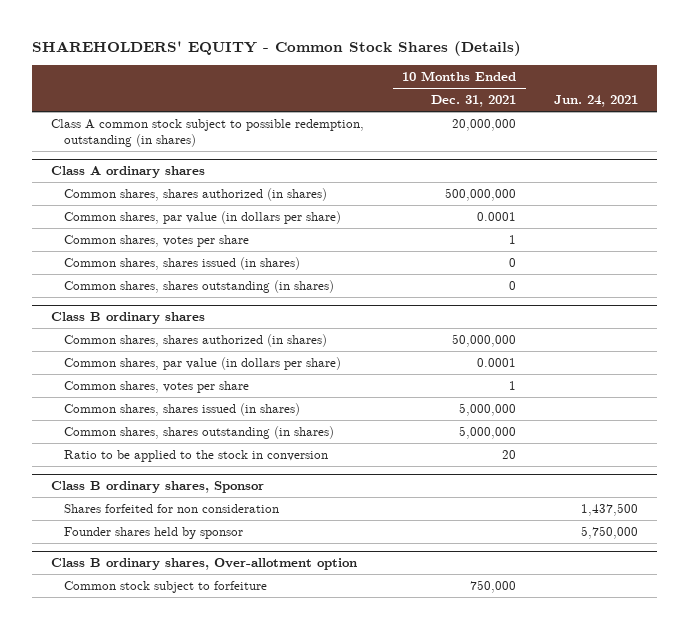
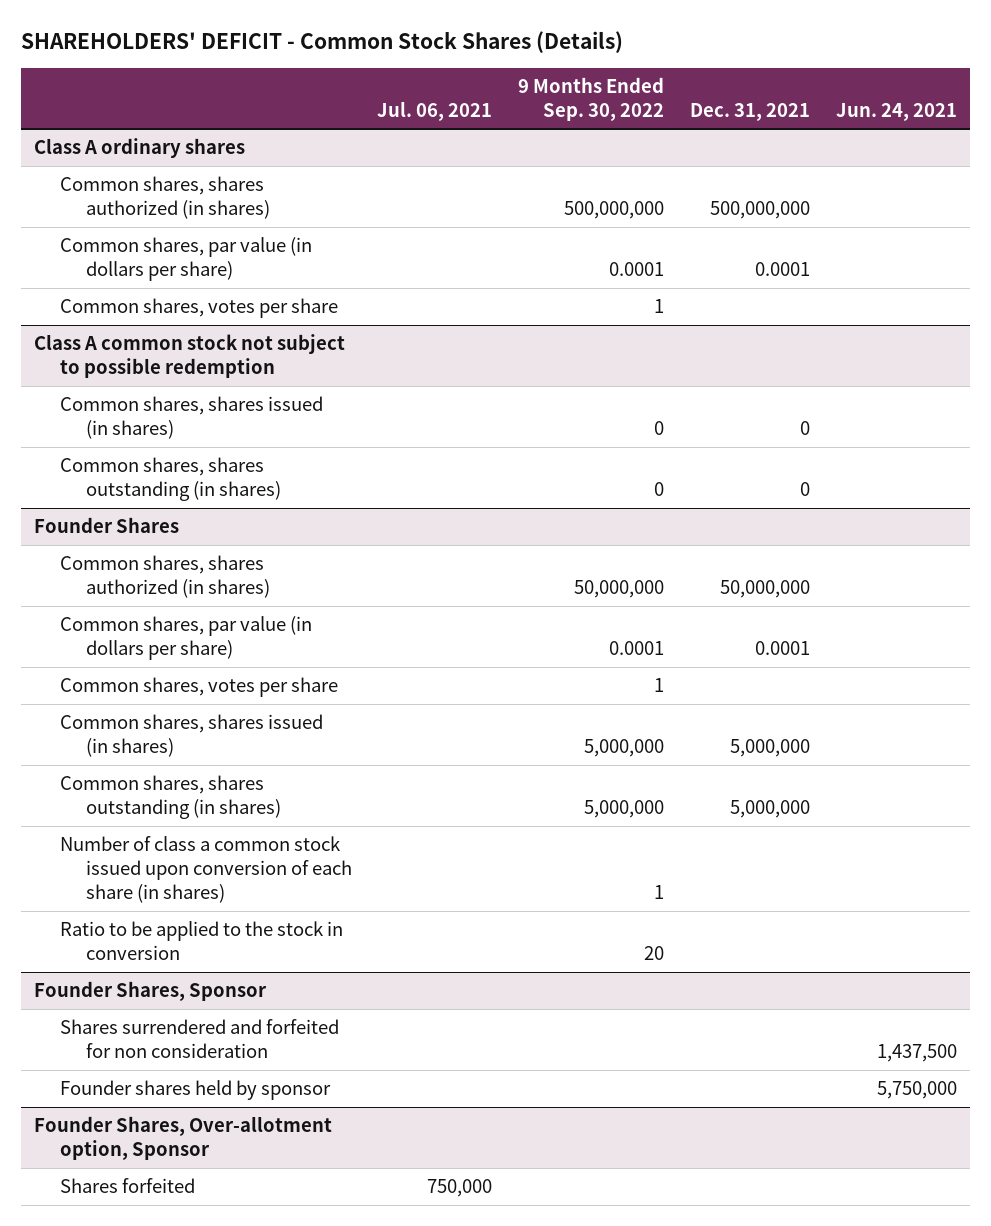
- SHAREHOLDERS' EQUITY - Common Stock Shares (Details)
+ SHAREHOLDERS' DEFICIT - Common Stock Shares (Details)
- | 10 Months Ended Dec. 31, 2021 | Jun. 24, 2021
+ | Jul. 06, 2021 | 9 Months Ended Sep. 30, 2022 | Dec. 31, 2021 | Jun. 24, 2021
- Class A common stock subject to possible redemption, outstanding (in shares) | 20,000,000 |
@ Class A ordinary shares
- Common shares, shares issued (in shares) | 0 |
- Common shares, shares outstanding (in shares) | 0 |
- Class B ordinary shares
- Common shares, shares authorized (in shares) | 50,000,000 |
- Common shares, par value (in dollars per share) | 0.0001 |
- Common shares, votes per share | 1 |
- Common shares, shares issued (in shares) | 5,000,000 |
- Common shares, shares outstanding (in shares) | 5,000,000 |
- Ratio to be applied to the stock in conversion | 20 |
- Class B ordinary shares, Sponsor
- Shares forfeited for non consideration | | 1,437,500
+ Class A common stock not subject to possible redemption
+ Common shares, shares issued (in shares) | | 0 | 0 |
+ Common shares, shares outstanding (in shares) | | 0 | 0 |
+ Founder Shares
+ Common shares, shares authorized (in shares) | | 50,000,000 | 50,000,000 |
+ Common shares, par value (in dollars per share) | | 0.0001 | 0.0001 |
+ Common shares, votes per share | | 1 | |
+ Common shares, shares issued (in shares) | | 5,000,000 | 5,000,000 |
+ Common shares, shares outstanding (in shares) | | 5,000,000 | 5,000,000 |
+ Number of class a common stock issued upon conversion of each share (in shares) | | 1 | |
+ Ratio to be applied to the stock in conversion | | 20 | |
+ Founder Shares, Sponsor
+ Shares surrendered and forfeited for non consideration | | | | 1,437,500
- Class B ordinary shares, Over-allotment option
- Common stock subject to forfeiture | 750,000 |
+ Founder Shares, Over-allotment option, Sponsor
+ Shares forfeited | 750,000 | | |

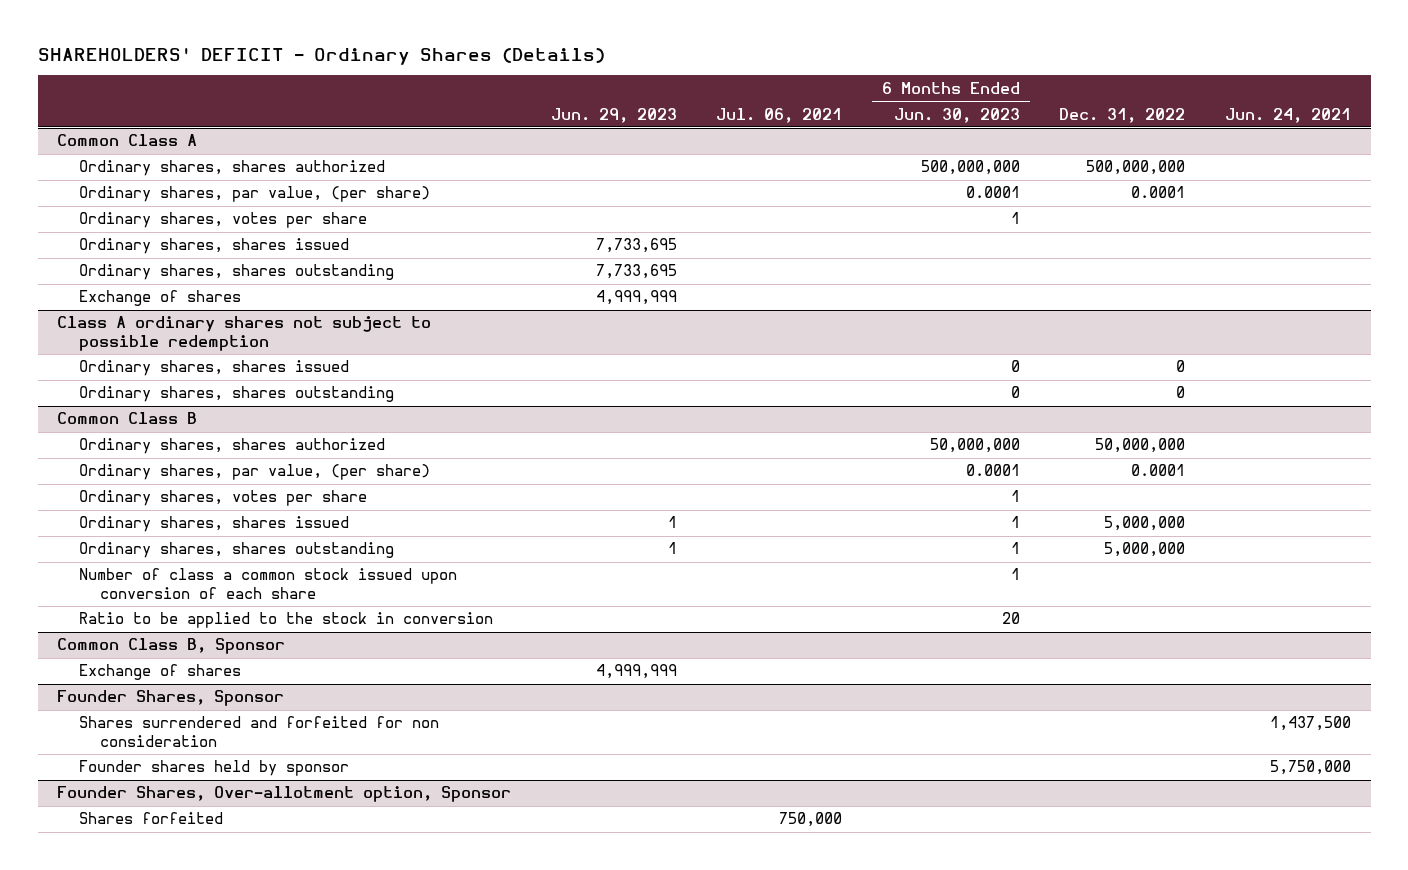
- SHAREHOLDERS' DEFICIT - Common Stock Shares (Details)
+ SHAREHOLDERS' DEFICIT - Ordinary Shares (Details)
- | Jul. 06, 2021 | 9 Months Ended Sep. 30, 2022 | Dec. 31, 2021 | Jun. 24, 2021
+ | Jun. 29, 2023 | Jul. 06, 2021 | 6 Months Ended Jun. 30, 2023 | Dec. 31, 2022 | Jun. 24, 2021
- Class A ordinary shares
- Common shares, shares authorized (in shares) | | 500,000,000 | 500,000,000 |
- Common shares, par value (in dollars per share) | | 0.0001 | 0.0001 |
- Common shares, votes per share | | 1 | |
- Class A common stock not subject to possible redemption
- Common shares, shares issued (in shares) | | 0 | 0 |
- Common shares, shares outstanding (in shares) | | 0 | 0 |
- Founder Shares
- Common shares, shares authorized (in shares) | | 50,000,000 | 50,000,000 |
- Common shares, par value (in dollars per share) | | 0.0001 | 0.0001 |
- Common shares, votes per share | | 1 | |
- Common shares, shares issued (in shares) | | 5,000,000 | 5,000,000 |
- Common shares, shares outstanding (in shares) | | 5,000,000 | 5,000,000 |
- Number of class a common stock issued upon conversion of each share (in shares) | | 1 | |
- Ratio to be applied to the stock in conversion | | 20 | |
+ Common Class A
+ Ordinary shares, shares authorized | | | 500,000,000 | 500,000,000 |
+ Ordinary shares, par value, (per share) | | | 0.0001 | 0.0001 |
+ Ordinary shares, votes per share | | | 1 | |
+ Ordinary shares, shares issued | 7,733,695 | | | |
+ Ordinary shares, shares outstanding | 7,733,695 | | | |
+ Exchange of shares | 4,999,999 | | | |
+ Class A ordinary shares not subject to possible redemption
+ Ordinary shares, shares issued | | | 0 | 0 |
+ Ordinary shares, shares outstanding | | | 0 | 0 |
+ Common Class B
+ Ordinary shares, shares authorized | | | 50,000,000 | 50,000,000 |
+ Ordinary shares, par value, (per share) | | | 0.0001 | 0.0001 |
+ Ordinary shares, votes per share | | | 1 | |
+ Ordinary shares, shares issued | 1 | | 1 | 5,000,000 |
+ Ordinary shares, shares outstanding | 1 | | 1 | 5,000,000 |
+ Number of class a common stock issued upon conversion of each share | | | 1 | |
+ Ratio to be applied to the stock in conversion | | | 20 | |
+ Common Class B, Sponsor
+ Exchange of shares | 4,999,999 | | | |

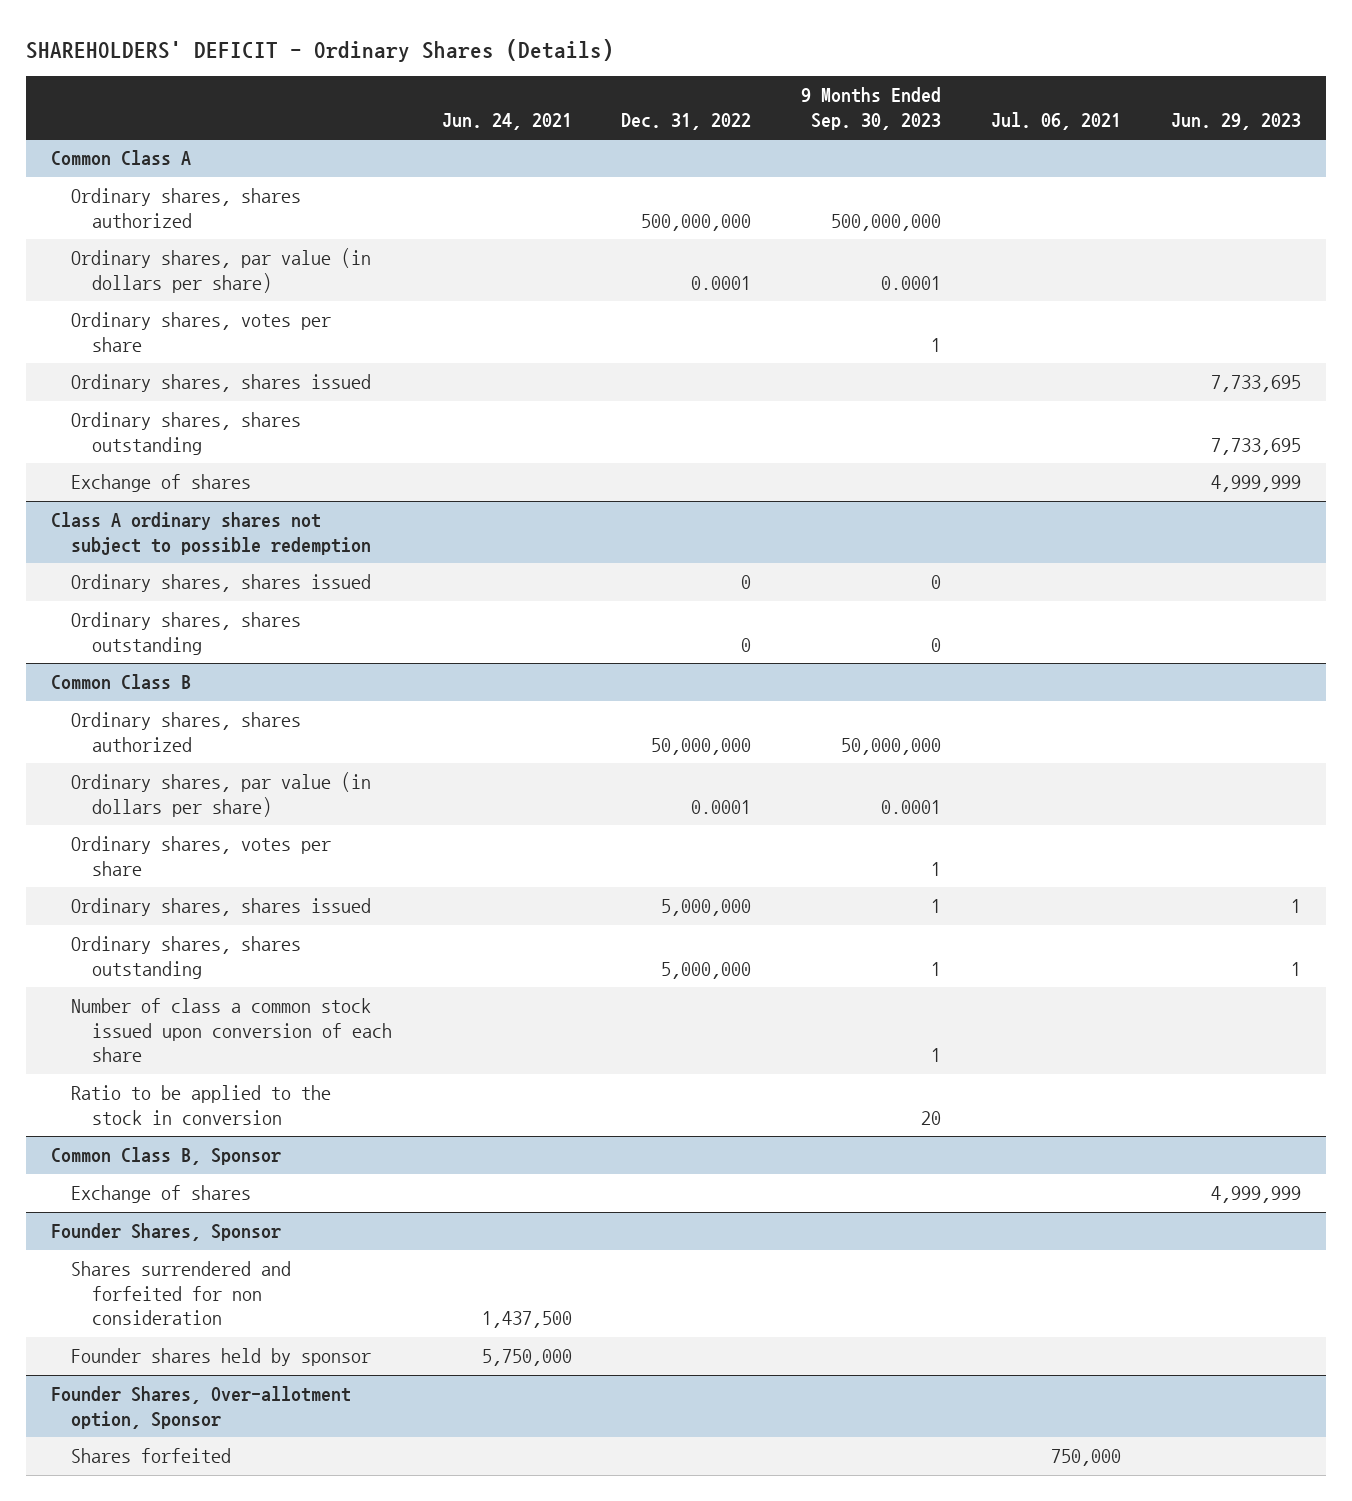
- | Jun. 29, 2023 | Jul. 06, 2021 | 6 Months Ended Jun. 30, 2023 | Dec. 31, 2022 | Jun. 24, 2021
+ | Jun. 24, 2021 | Dec. 31, 2022 | 9 Months Ended Sep. 30, 2023 | Jul. 06, 2021 | Jun. 29, 2023
@ Common Class A
- Ordinary shares, par value, (per share) | | | 0.0001 | 0.0001 |
+ Ordinary shares, par value (in dollars per share) | | 0.0001 | 0.0001 | |
@ Common Class B
- Ordinary shares, par value, (per share) | | | 0.0001 | 0.0001 |
+ Ordinary shares, par value (in dollars per share) | | 0.0001 | 0.0001 | |

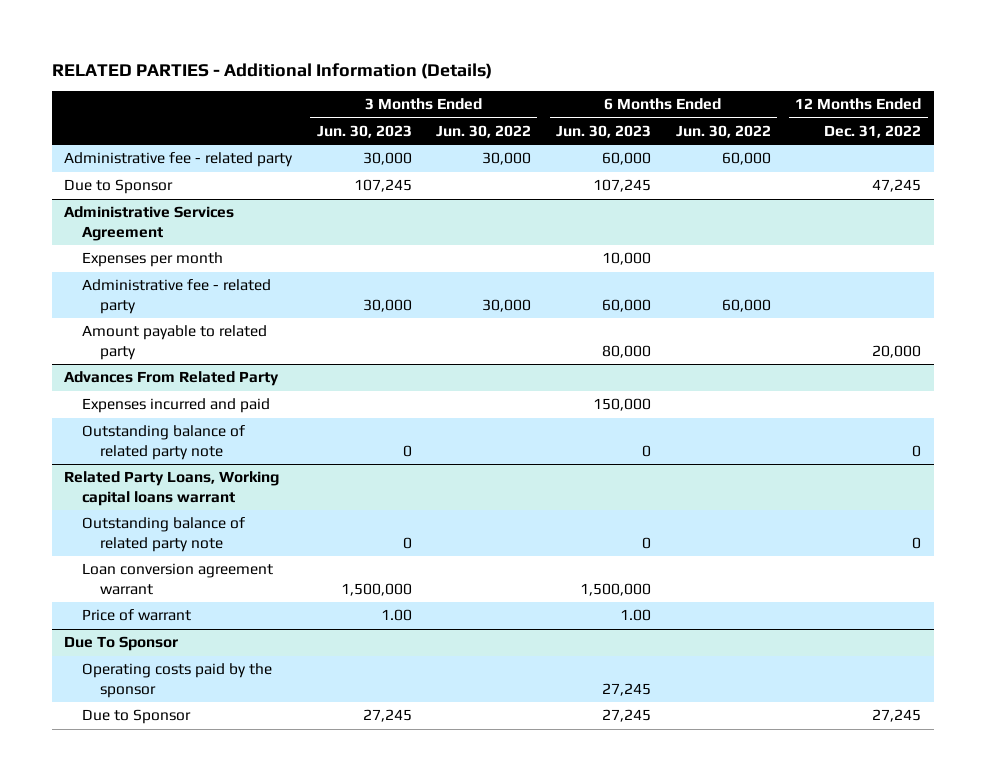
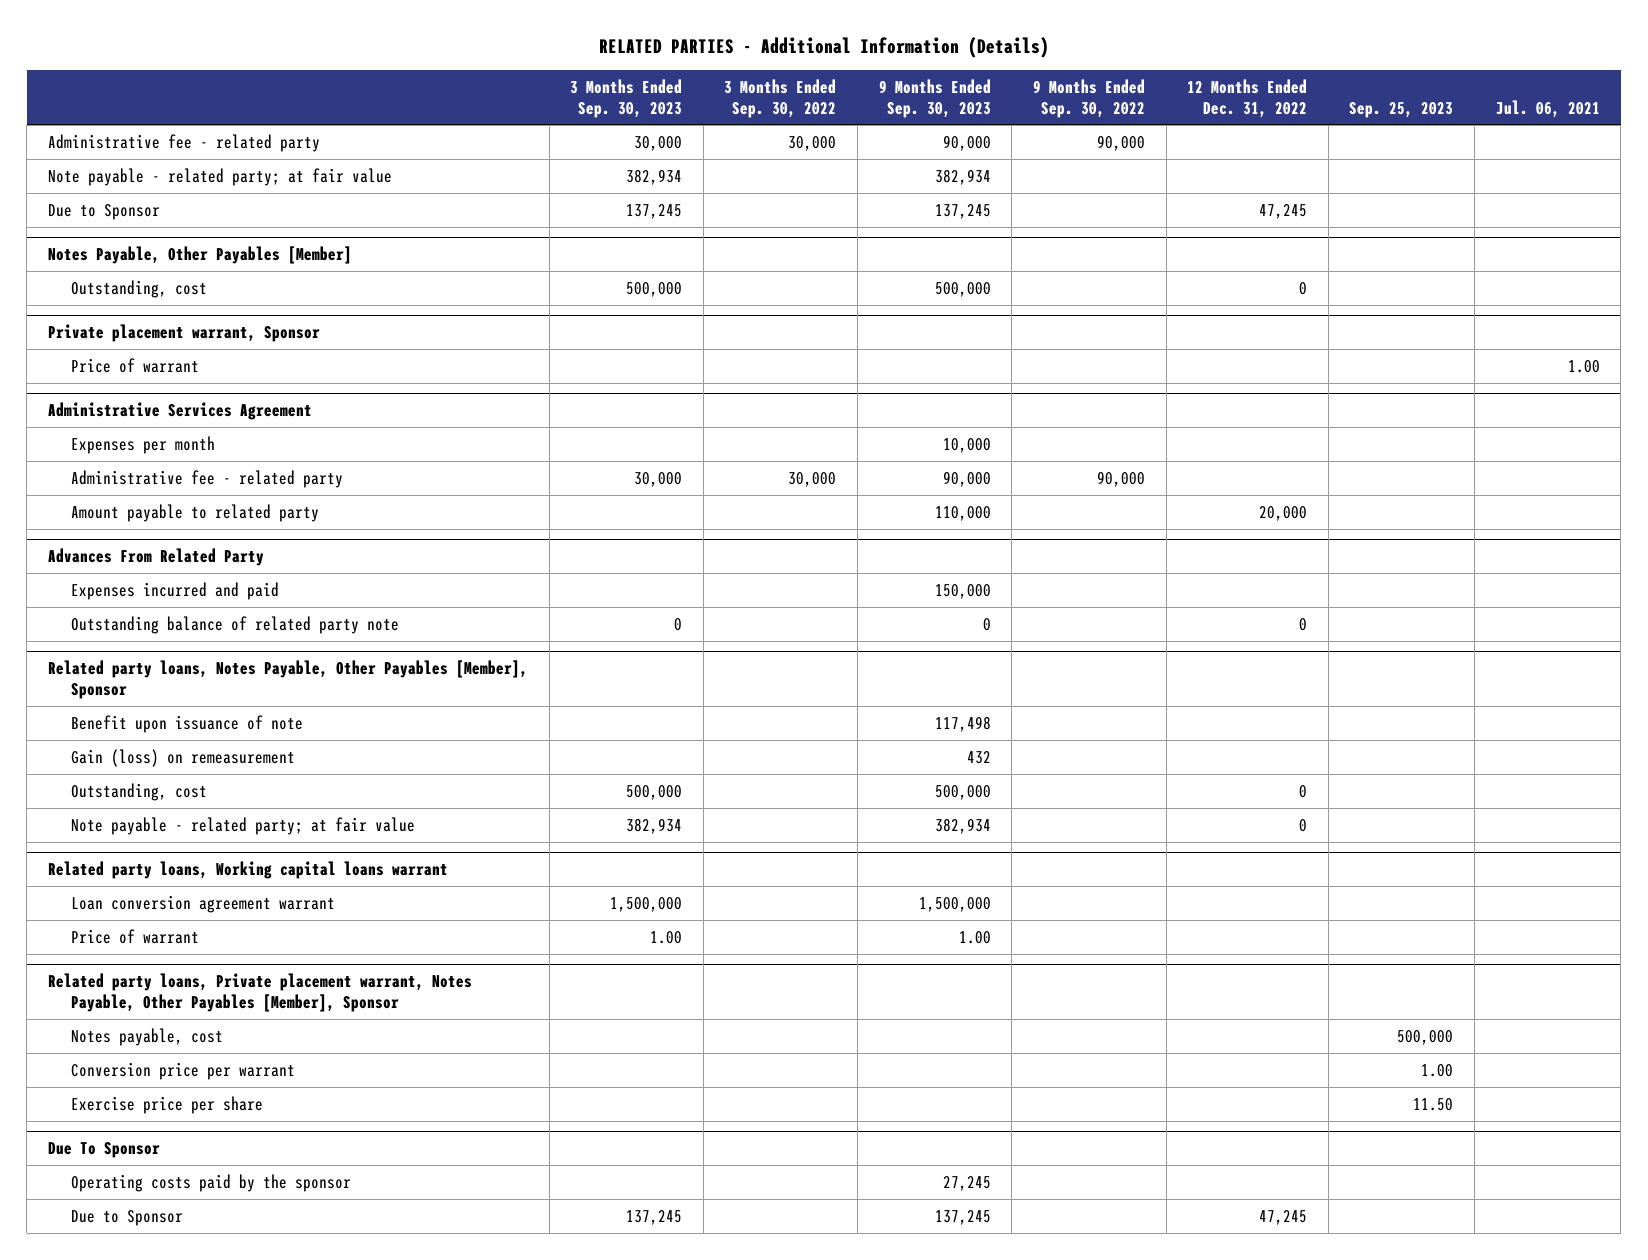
- | 3 Months Ended Jun. 30, 2023 | 3 Months Ended Jun. 30, 2022 | 6 Months Ended Jun. 30, 2023 | 6 Months Ended Jun. 30, 2022 | 12 Months Ended Dec. 31, 2022
+ | 3 Months Ended Sep. 30, 2023 | 3 Months Ended Sep. 30, 2022 | 9 Months Ended Sep. 30, 2023 | 9 Months Ended Sep. 30, 2022 | 12 Months Ended Dec. 31, 2022 | Sep. 25, 2023 | Jul. 06, 2021
+ Note payable - related party; at fair value | 382,934 | | 382,934 | | | |
+ Notes Payable, Other Payables [Member]
+ Outstanding, cost | 500,000 | | 500,000 | | 0 | |
+ Private placement warrant, Sponsor
+ Price of warrant | | | | | | | 1.00
- Related Party Loans, Working capital loans warrant
- Outstanding balance of related party note | 0 | | 0 | | 0
+ Related party loans, Notes Payable, Other Payables [Member], Sponsor
+ Benefit upon issuance of note | | | 117,498 | | | |
+ Gain (loss) on remeasurement | | | 432 | | | |
+ Outstanding, cost | 500,000 | | 500,000 | | 0 | |
+ Note payable - related party; at fair value | 382,934 | | 382,934 | | 0 | |
+ Related party loans, Working capital loans warrant
+ Related party loans, Private placement warrant, Notes Payable, Other Payables [Member], Sponsor
+ Notes payable, cost | | | | | | 500,000 |
+ Conversion price per warrant | | | | | | 1.00 |
+ Exercise price per share | | | | | | 11.50 |
@ Due To Sponsor
- Due to Sponsor | 27,245 | | 27,245 | | 27,245
+ Due to Sponsor | 137,245 | | 137,245 | | 47,245 | |

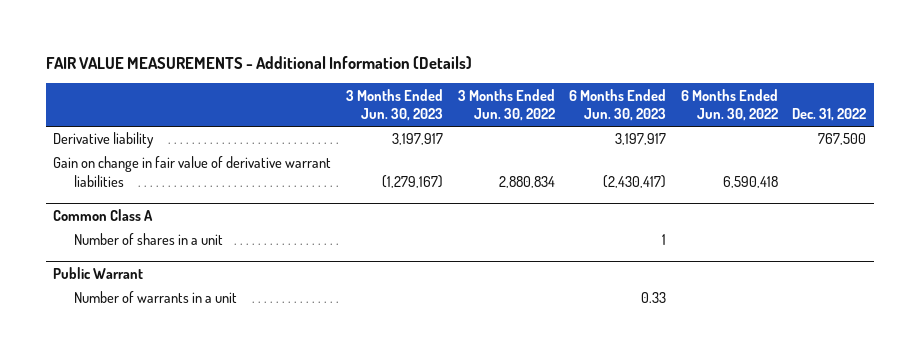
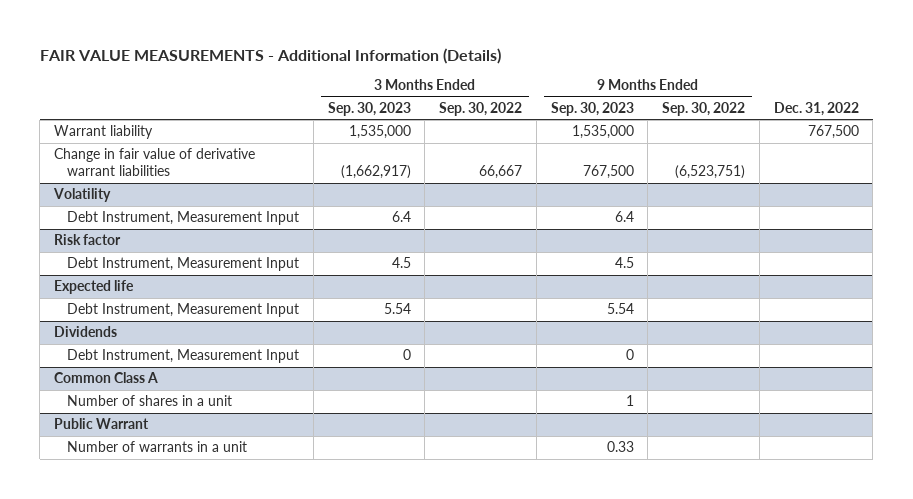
- | 3 Months Ended Jun. 30, 2023 | 3 Months Ended Jun. 30, 2022 | 6 Months Ended Jun. 30, 2023 | 6 Months Ended Jun. 30, 2022 | Dec. 31, 2022
+ | 3 Months Ended Sep. 30, 2023 | 3 Months Ended Sep. 30, 2022 | 9 Months Ended Sep. 30, 2023 | 9 Months Ended Sep. 30, 2022 | Dec. 31, 2022
- Derivative liability | 3,197,917 | | 3,197,917 | | 767,500
- Gain on change in fair value of derivative warrant liabilities | (1,279,167) | 2,880,834 | (2,430,417) | 6,590,418 |
+ Warrant liability | 1,535,000 | | 1,535,000 | | 767,500
+ Change in fair value of derivative warrant liabilities | (1,662,917) | 66,667 | 767,500 | (6,523,751) |
+ Volatility
+ Debt Instrument, Measurement Input | 6.4 | | 6.4 | |
+ Risk factor
+ Debt Instrument, Measurement Input | 4.5 | | 4.5 | |
+ Expected life
+ Debt Instrument, Measurement Input | 5.54 | | 5.54 | |
+ Dividends
+ Debt Instrument, Measurement Input | 0 | | 0 | |

